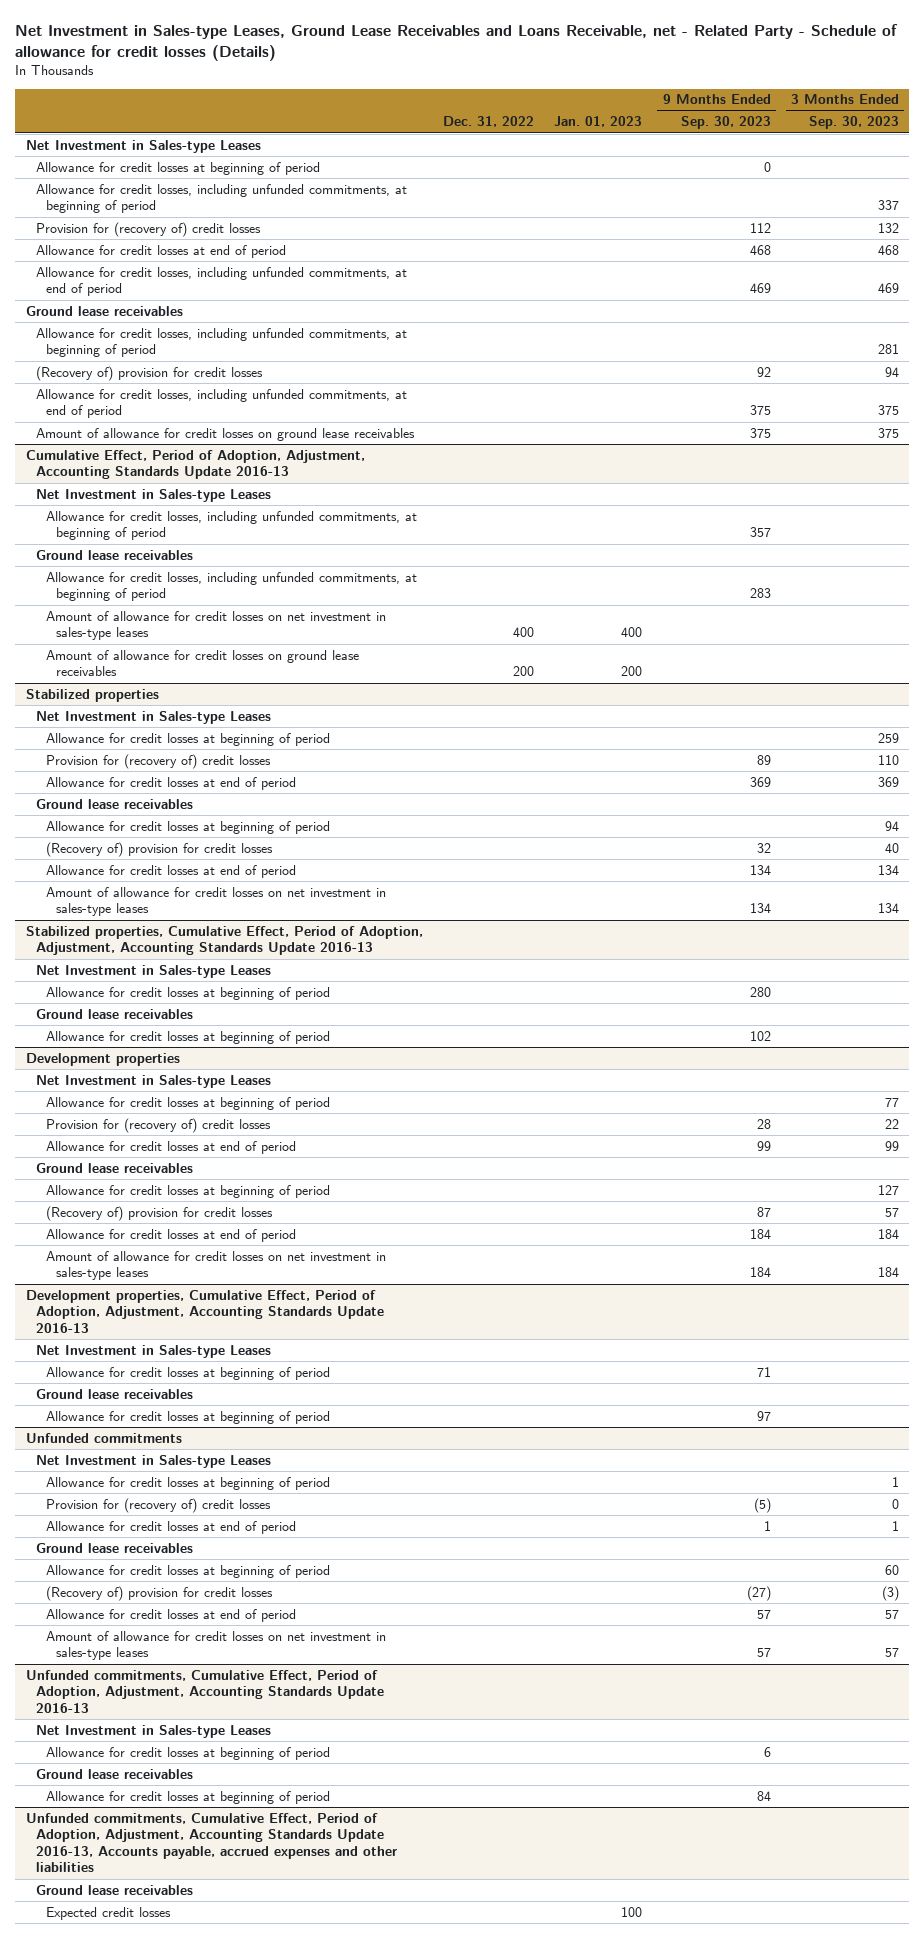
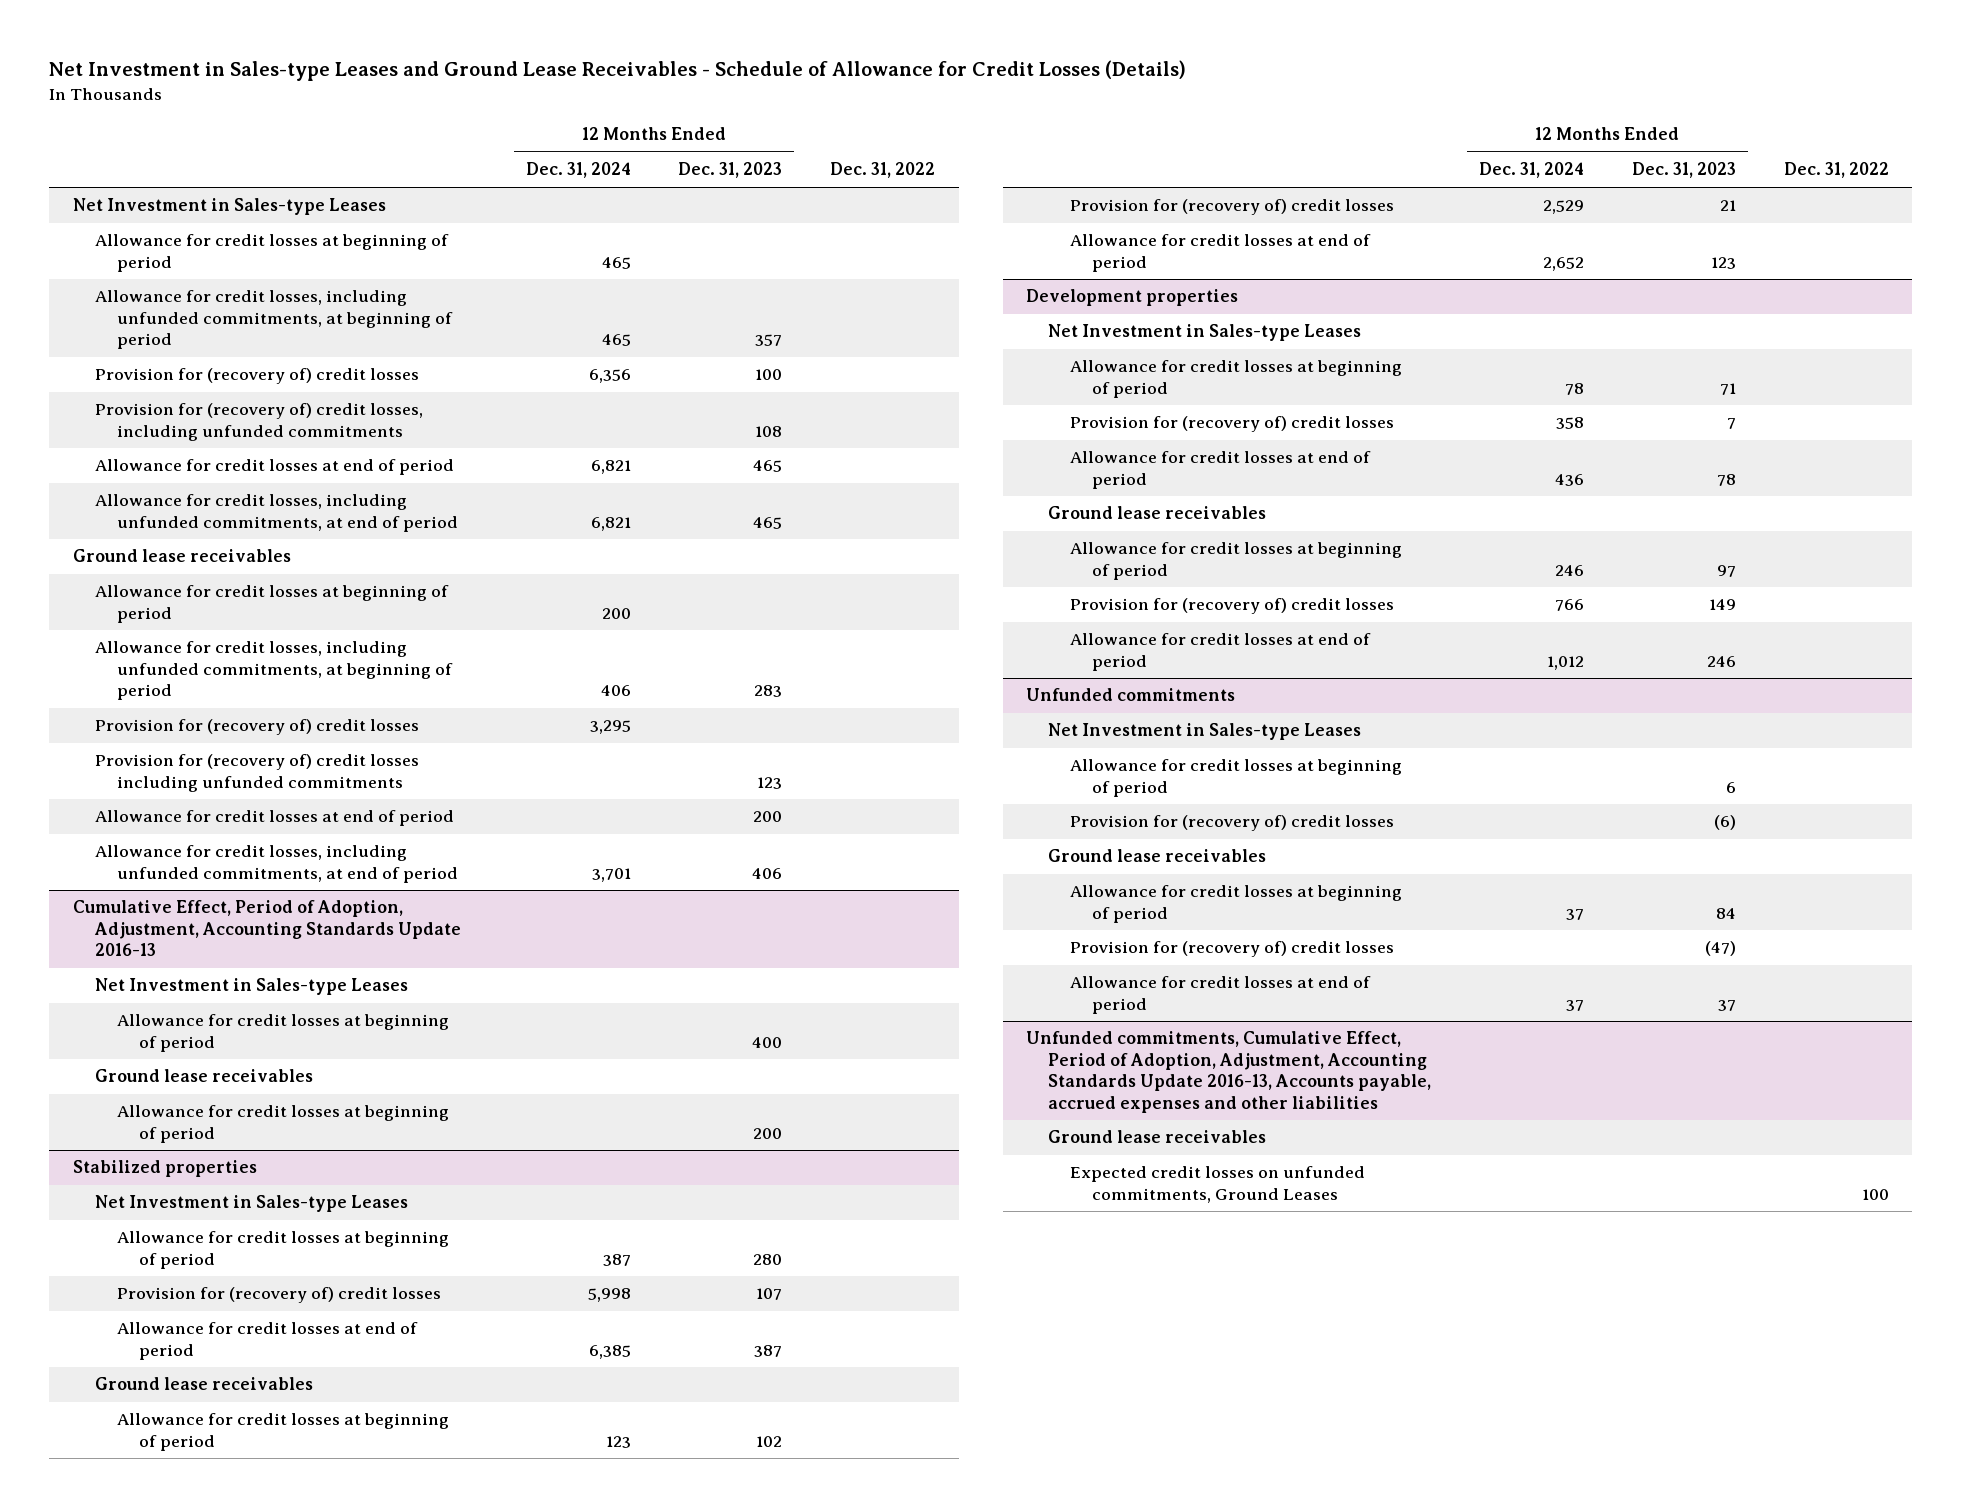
- Net Investment in Sales-type Leases, Ground Lease Receivables and Loans Receivable, net - Related Party - Schedule of allowance for credit losses (Details)
+ Net Investment in Sales-type Leases and Ground Lease Receivables - Schedule of Allowance for Credit Losses (Details)
- | Dec. 31, 2022 | Jan. 01, 2023 | 9 Months Ended Sep. 30, 2023 | 3 Months Ended Sep. 30, 2023
+ | 12 Months Ended Dec. 31, 2024 | 12 Months Ended Dec. 31, 2023 | Dec. 31, 2022
+ Provision for (recovery of) credit losses, including unfunded commitments | | 108 |
+ Allowance for credit losses at beginning of period | 200 | |
- (Recovery of) provision for credit losses | | | 92 | 94
+ Provision for (recovery of) credit losses | 3,295 | |
+ Provision for (recovery of) credit losses including unfunded commitments | | 123 |
+ Allowance for credit losses at end of period | | 200 |
- Amount of allowance for credit losses on ground lease receivables | | | 375 | 375
@ Cumulative Effect, Period of Adoption, Adjustment, Accounting Standards Update 2016-13
- Allowance for credit losses, including unfunded commitments, at beginning of period | | | 357 |
+ Allowance for credit losses at beginning of period | | 400 |
- Allowance for credit losses, including unfunded commitments, at beginning of period | | | 283 |
- Amount of allowance for credit losses on net investment in sales-type leases | 400 | 400 | |
- Amount of allowance for credit losses on ground lease receivables | 200 | 200 | |
+ Allowance for credit losses at beginning of period | | 200 |
@ Stabilized properties
- (Recovery of) provision for credit losses | | | 32 | 40
+ Provision for (recovery of) credit losses | 2,529 | 21 |
- Amount of allowance for credit losses on net investment in sales-type leases | | | 134 | 134
- Stabilized properties, Cumulative Effect, Period of Adoption, Adjustment, Accounting Standards Update 2016-13
- Net Investment in Sales-type Leases
- Allowance for credit losses at beginning of period | | | 280 |
- Ground lease receivables
- Allowance for credit losses at beginning of period | | | 102 |
@ Development properties
- (Recovery of) provision for credit losses | | | 87 | 57
+ Provision for (recovery of) credit losses | 766 | 149 |
- Amount of allowance for credit losses on net investment in sales-type leases | | | 184 | 184
- Development properties, Cumulative Effect, Period of Adoption, Adjustment, Accounting Standards Update 2016-13
- Net Investment in Sales-type Leases
- Allowance for credit losses at beginning of period | | | 71 |
- Ground lease receivables
- Allowance for credit losses at beginning of period | | | 97 |
@ Unfunded commitments
- Allowance for credit losses at end of period | | | 1 | 1
- (Recovery of) provision for credit losses | | | (27) | (3)
+ Provision for (recovery of) credit losses | | (47) |
- Amount of allowance for credit losses on net investment in sales-type leases | | | 57 | 57
- Unfunded commitments, Cumulative Effect, Period of Adoption, Adjustment, Accounting Standards Update 2016-13
- Net Investment in Sales-type Leases
- Allowance for credit losses at beginning of period | | | 6 |
- Ground lease receivables
- Allowance for credit losses at beginning of period | | | 84 |
@ Unfunded commitments, Cumulative Effect, Period of Adoption, Adjustment, Accounting Standards Update 2016-13, Accounts payable, accrued expenses and other liabilities
- Expected credit losses | | 100 | |
+ Expected credit losses on unfunded commitments, Ground Leases | | | 100

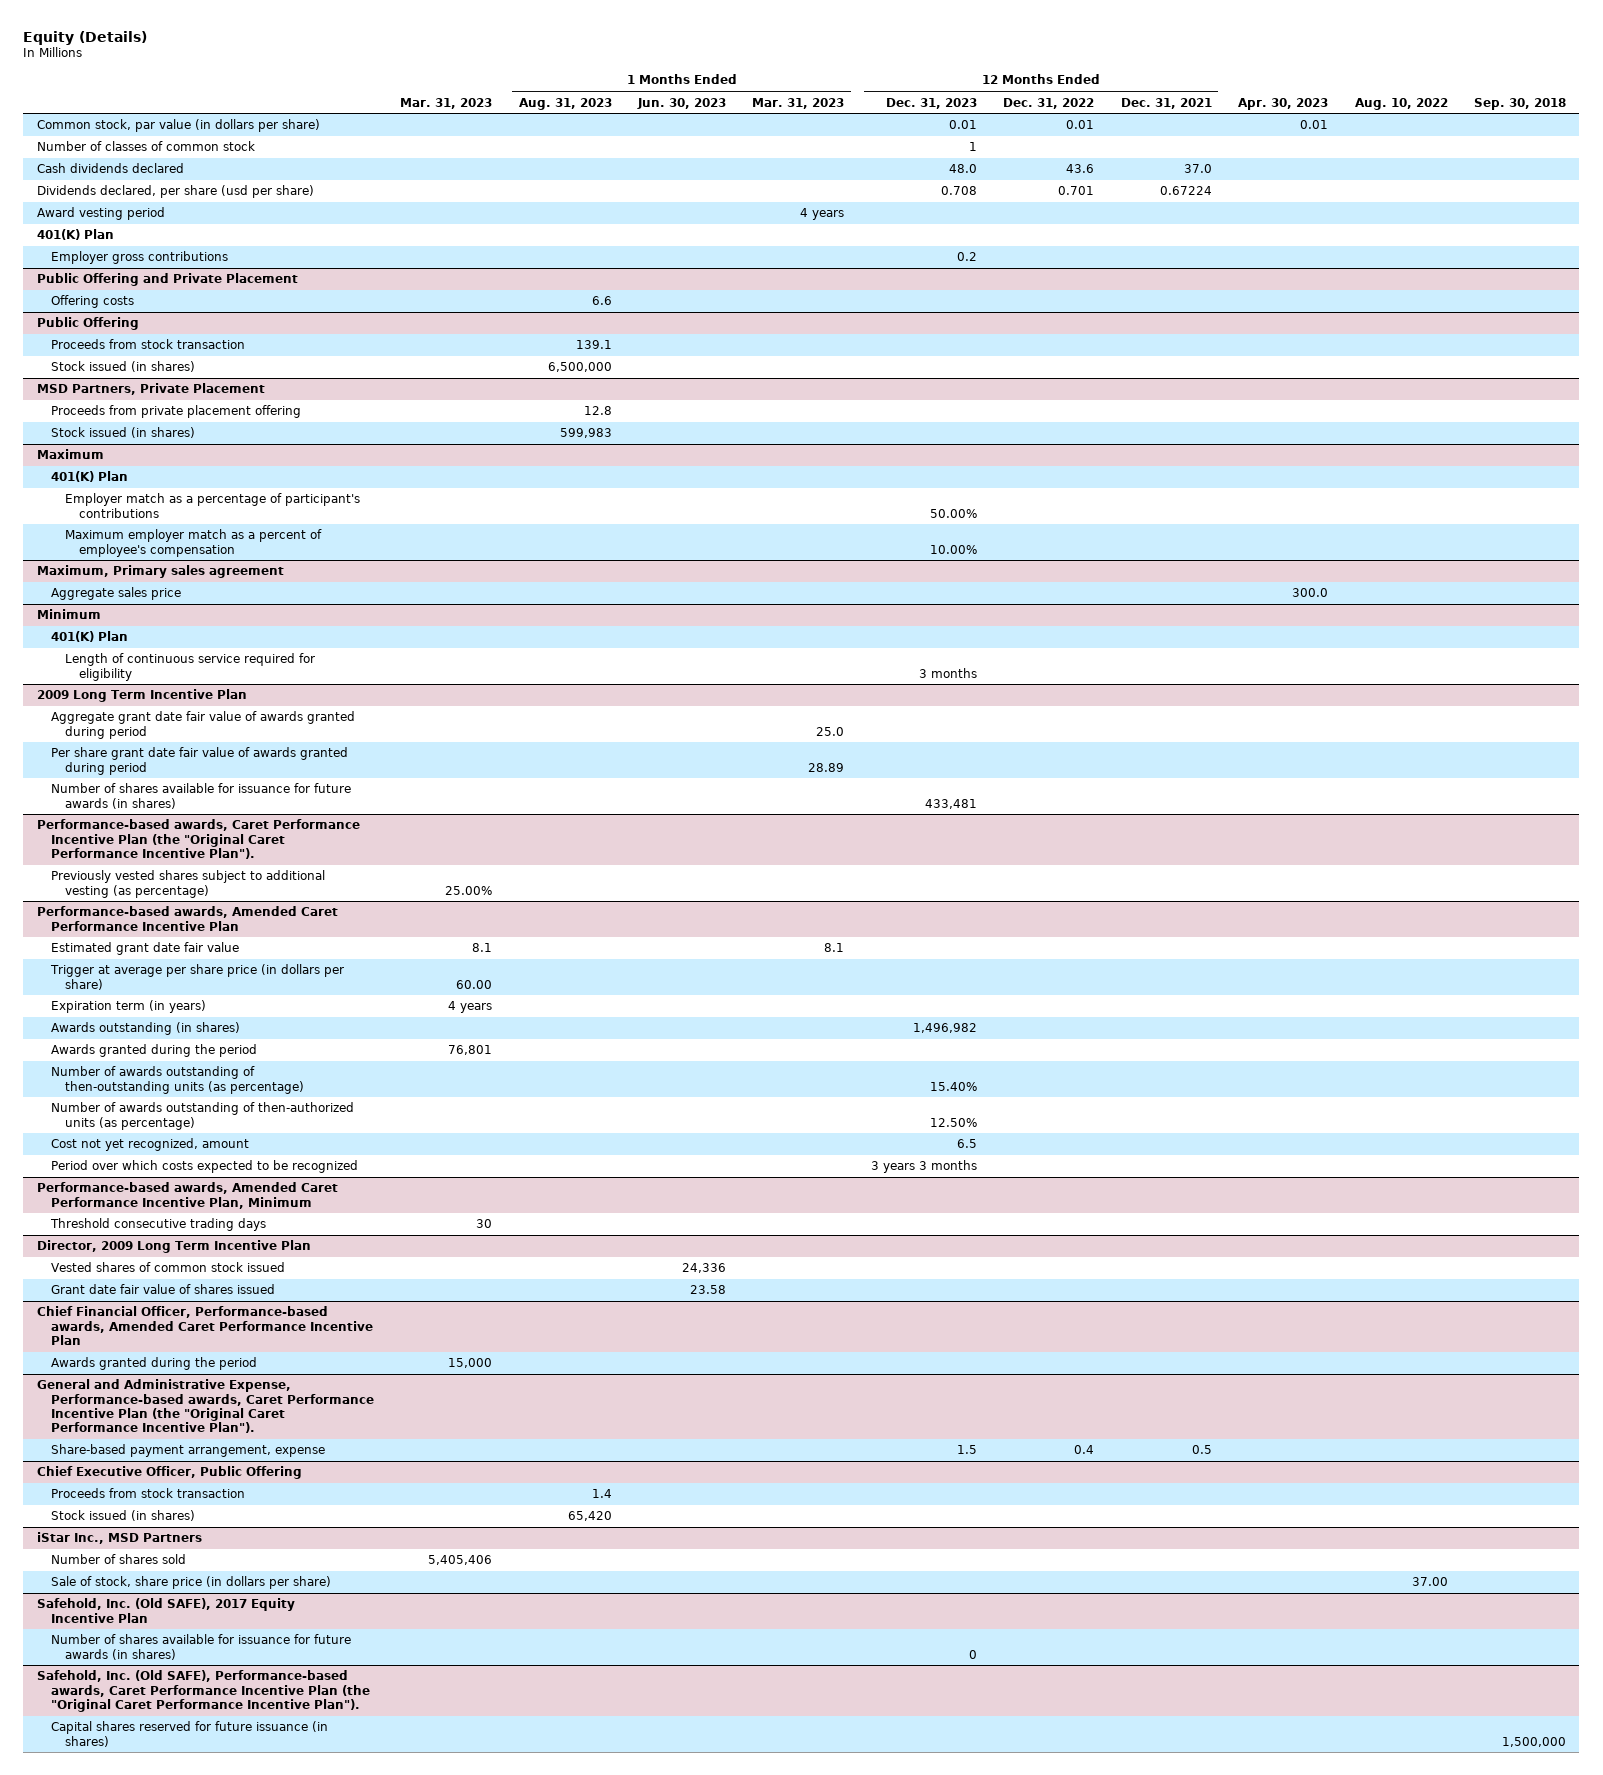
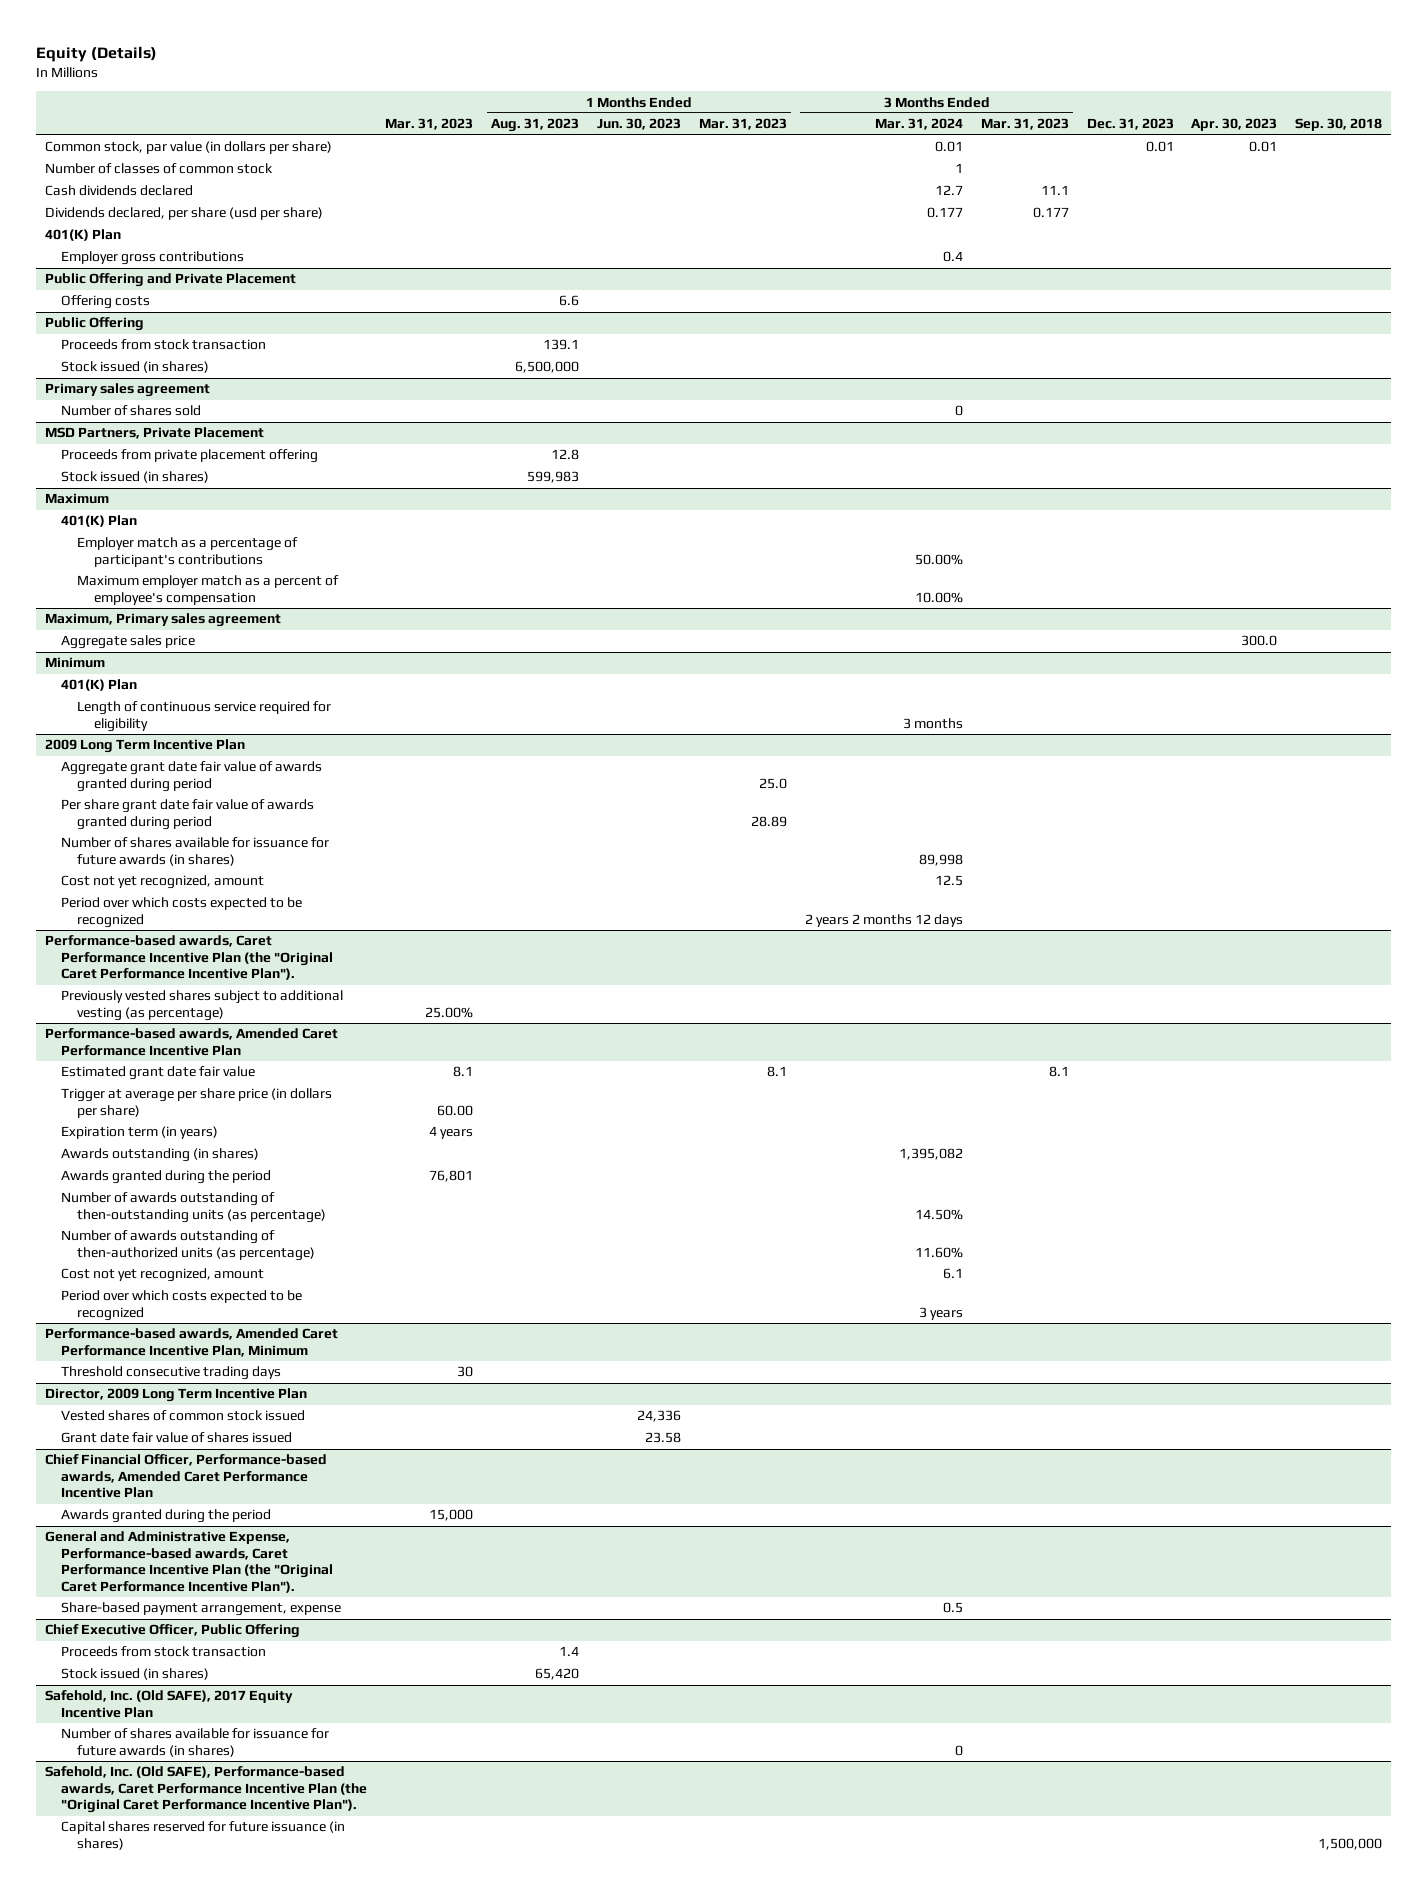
- | Mar. 31, 2023 | 1 Months Ended Aug. 31, 2023 | 1 Months Ended Jun. 30, 2023 | 1 Months Ended Mar. 31, 2023 | 12 Months Ended Dec. 31, 2023 | 12 Months Ended Dec. 31, 2022 | 12 Months Ended Dec. 31, 2021 | Apr. 30, 2023 | Aug. 10, 2022 | Sep. 30, 2018
+ | Mar. 31, 2023 | 1 Months Ended Aug. 31, 2023 | 1 Months Ended Jun. 30, 2023 | 1 Months Ended Mar. 31, 2023 | 3 Months Ended Mar. 31, 2024 | 3 Months Ended Mar. 31, 2023 | Dec. 31, 2023 | Apr. 30, 2023 | Sep. 30, 2018
- Award vesting period | | | | 4 years | | | | | |
+ Primary sales agreement
+ Number of shares sold | | | | | 0 | | | |
@ 2009 Long Term Incentive Plan
+ Cost not yet recognized, amount | | | | | 12.5 | | | |
+ Period over which costs expected to be recognized | | | | | 2 years 2 months 12 days | | | |
- iStar Inc., MSD Partners
- Number of shares sold | 5,405,406 | | | | | | | | |
- Sale of stock, share price (in dollars per share) | | | | | | | | | 37.00 |

